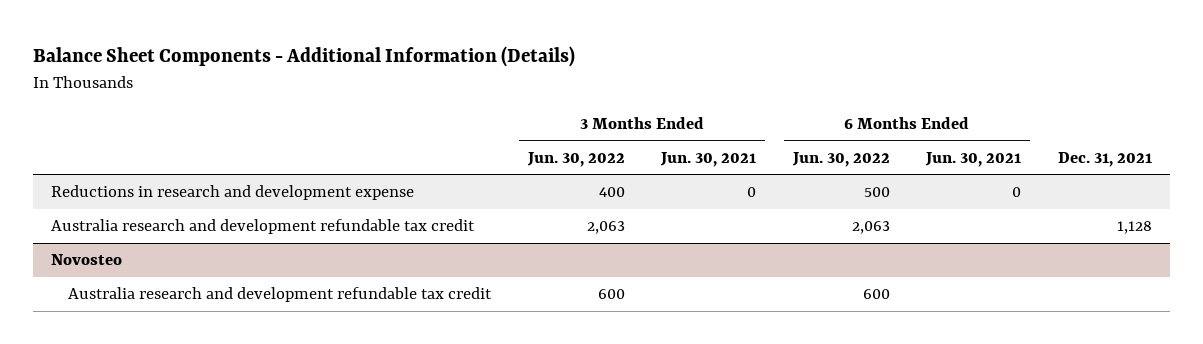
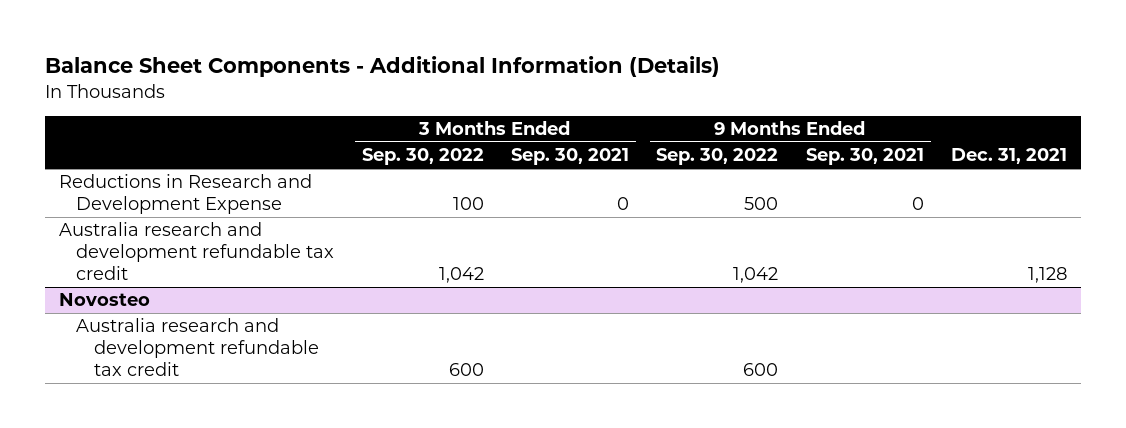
- | 3 Months Ended Jun. 30, 2022 | 3 Months Ended Jun. 30, 2021 | 6 Months Ended Jun. 30, 2022 | 6 Months Ended Jun. 30, 2021 | Dec. 31, 2021
+ | 3 Months Ended Sep. 30, 2022 | 3 Months Ended Sep. 30, 2021 | 9 Months Ended Sep. 30, 2022 | 9 Months Ended Sep. 30, 2021 | Dec. 31, 2021
- Reductions in research and development expense | 400 | 0 | 500 | 0 |
+ Reductions in Research and Development Expense | 100 | 0 | 500 | 0 |

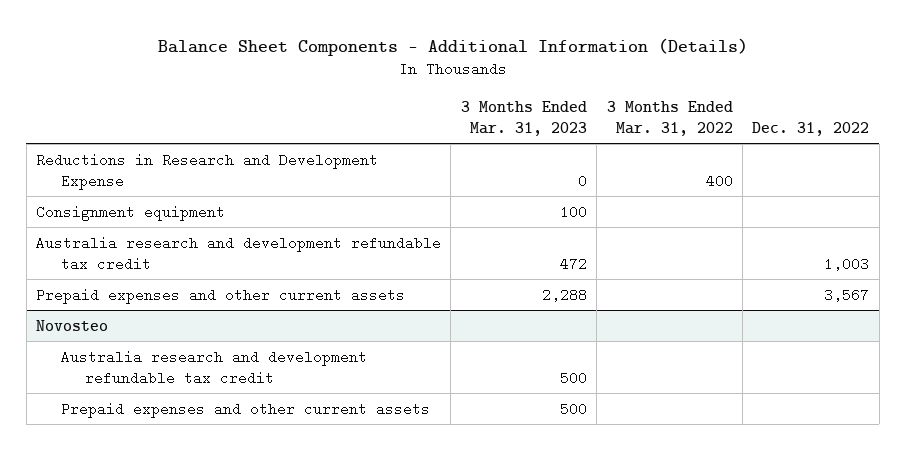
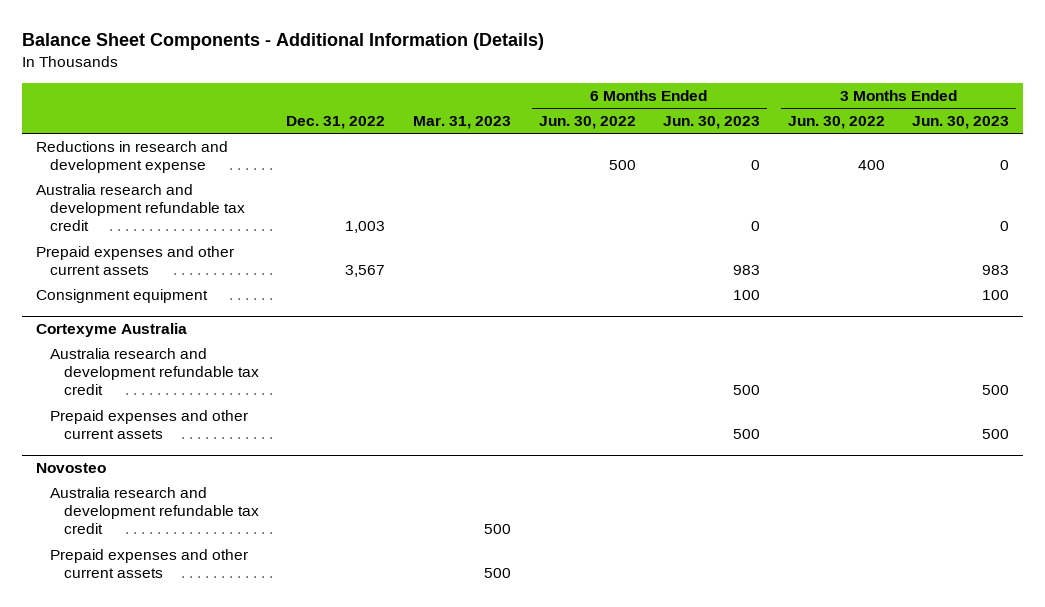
- | 3 Months Ended Mar. 31, 2023 | 3 Months Ended Mar. 31, 2022 | Dec. 31, 2022
+ | Dec. 31, 2022 | Mar. 31, 2023 | 6 Months Ended Jun. 30, 2022 | 6 Months Ended Jun. 30, 2023 | 3 Months Ended Jun. 30, 2022 | 3 Months Ended Jun. 30, 2023
- Reductions in Research and Development Expense | 0 | 400 |
+ Reductions in research and development expense | | | 500 | 0 | 400 | 0
moved down: Consignment equipment | | | | 100 | | 100
+ Cortexyme Australia
+ Australia research and development refundable tax credit | | | | 500 | | 500
+ Prepaid expenses and other current assets | | | | 500 | | 500

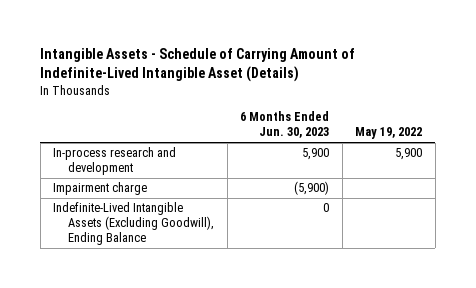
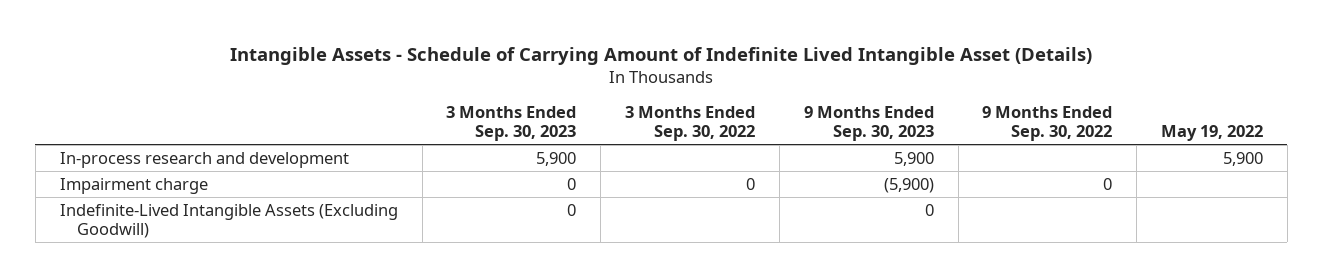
- Intangible Assets - Schedule of Carrying Amount of Indefinite-Lived Intangible Asset (Details)
+ Intangible Assets - Schedule of Carrying Amount of Indefinite Lived Intangible Asset (Details)
- | 6 Months Ended Jun. 30, 2023 | May 19, 2022
+ | 3 Months Ended Sep. 30, 2023 | 3 Months Ended Sep. 30, 2022 | 9 Months Ended Sep. 30, 2023 | 9 Months Ended Sep. 30, 2022 | May 19, 2022
- Indefinite-Lived Intangible Assets (Excluding Goodwill), Ending Balance | 0 |
+ Indefinite-Lived Intangible Assets (Excluding Goodwill) | 0 | | 0 | |

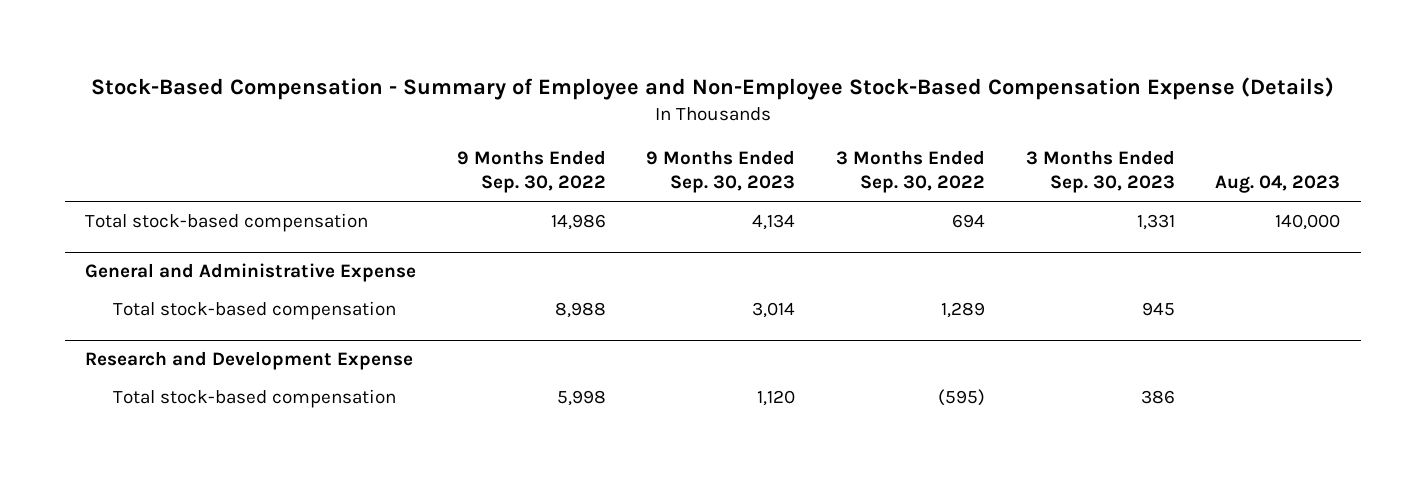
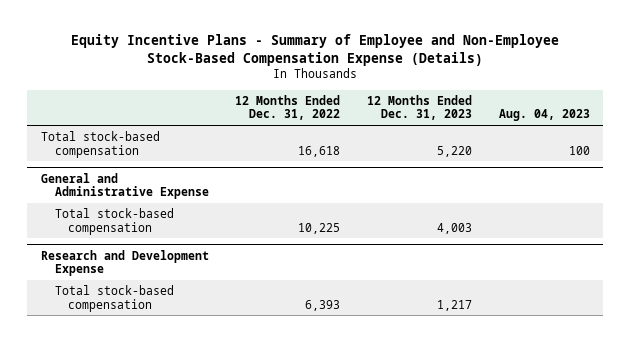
- Stock-Based Compensation - Summary of Employee and Non-Employee Stock-Based Compensation Expense (Details)
+ Equity Incentive Plans - Summary of Employee and Non-Employee Stock-Based Compensation Expense (Details)
- | 9 Months Ended Sep. 30, 2022 | 9 Months Ended Sep. 30, 2023 | 3 Months Ended Sep. 30, 2022 | 3 Months Ended Sep. 30, 2023 | Aug. 04, 2023
+ | 12 Months Ended Dec. 31, 2022 | 12 Months Ended Dec. 31, 2023 | Aug. 04, 2023
- Total stock-based compensation | 14,986 | 4,134 | 694 | 1,331 | 140,000
+ Total stock-based compensation | 16,618 | 5,220 | 100

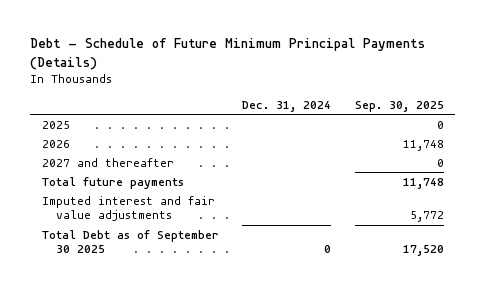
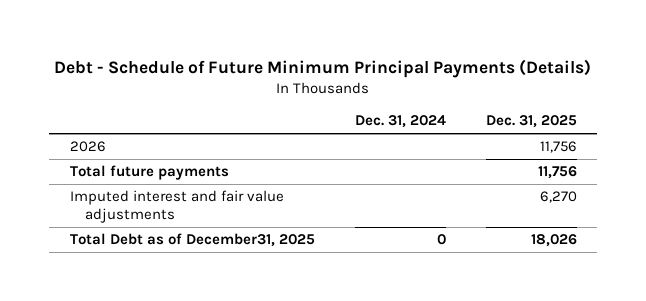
- | Dec. 31, 2024 | Sep. 30, 2025
+ | Dec. 31, 2024 | Dec. 31, 2025
- 2025 | | 0
- 2027 and thereafter | | 0
- Total Debt as of September 30 2025 | 0 | 17,520
+ Total Debt as of December31, 2025 | 0 | 18,026

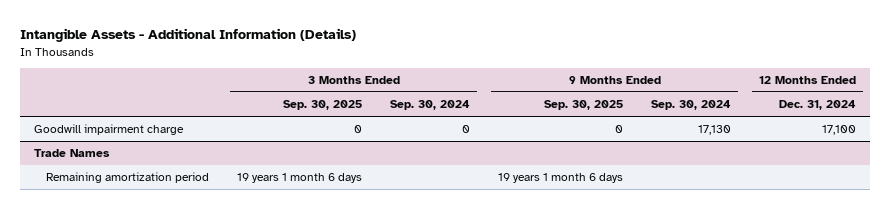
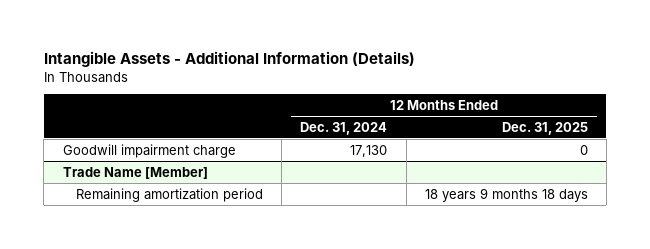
- | 3 Months Ended Sep. 30, 2025 | 3 Months Ended Sep. 30, 2024 | 9 Months Ended Sep. 30, 2025 | 9 Months Ended Sep. 30, 2024 | 12 Months Ended Dec. 31, 2024
+ | 12 Months Ended Dec. 31, 2024 | 12 Months Ended Dec. 31, 2025
- Goodwill impairment charge | 0 | 0 | 0 | 17,130 | 17,100
- Trade Names
+ Goodwill impairment charge | 17,130 | 0
+ Trade Name [Member]

